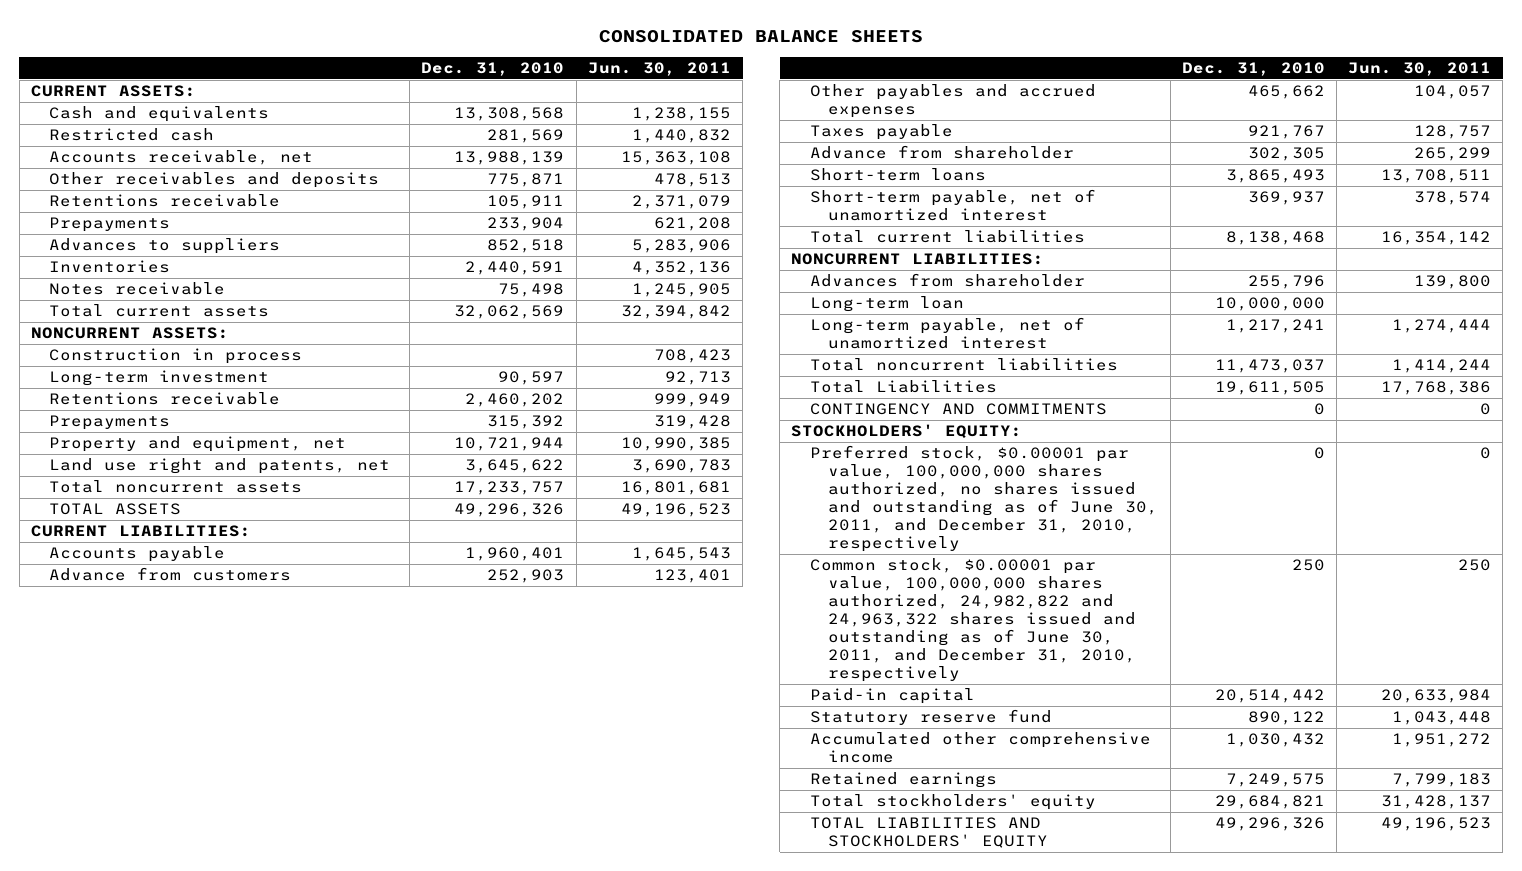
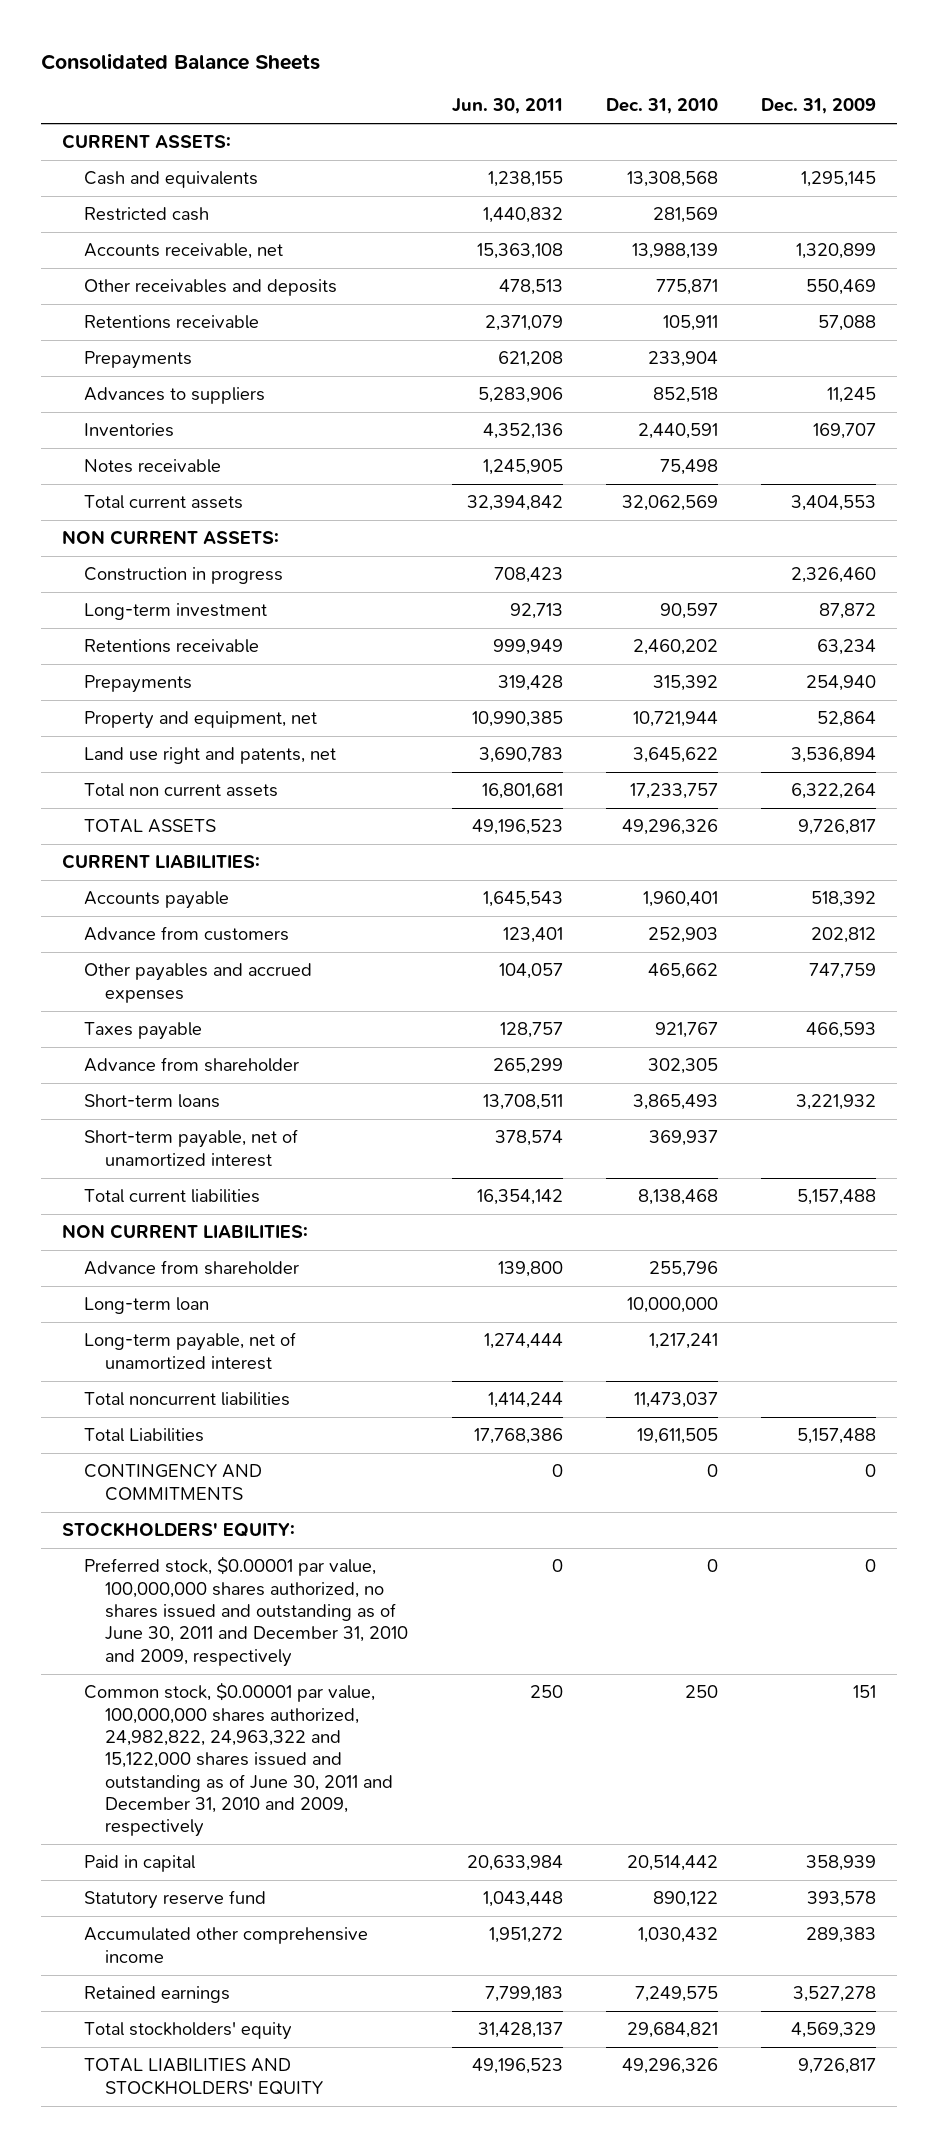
- CONSOLIDATED BALANCE SHEETS
+ Consolidated Balance Sheets
- | Dec. 31, 2010 | Jun. 30, 2011
+ | Jun. 30, 2011 | Dec. 31, 2010 | Dec. 31, 2009
- NONCURRENT ASSETS:
- Construction in process | | 708,423
+ NON CURRENT ASSETS:
+ Construction in progress | 708,423 | | 2,326,460
- Total noncurrent assets | 17,233,757 | 16,801,681
+ Total non current assets | 16,801,681 | 17,233,757 | 6,322,264
- NONCURRENT LIABILITIES:
- Advances from shareholder | 255,796 | 139,800
+ NON CURRENT LIABILITIES:
+ Advance from shareholder | 139,800 | 255,796 |
- Preferred stock, $0.00001 par value, 100,000,000 shares authorized, no shares issued and outstanding as of June 30, 2011, and December 31, 2010, respectively | 0 | 0
- Common stock, $0.00001 par value, 100,000,000 shares authorized, 24,982,822 and 24,963,322 shares issued and outstanding as of June 30, 2011, and December 31, 2010, respectively | 250 | 250
- Paid-in capital | 20,514,442 | 20,633,984
+ Preferred stock, $0.00001 par value, 100,000,000 shares authorized, no shares issued and outstanding as of June 30, 2011 and December 31, 2010 and 2009, respectively | 0 | 0 | 0
+ Common stock, $0.00001 par value, 100,000,000 shares authorized, 24,982,822, 24,963,322 and 15,122,000 shares issued and outstanding as of June 30, 2011 and December 31, 2010 and 2009, respectively | 250 | 250 | 151
+ Paid in capital | 20,633,984 | 20,514,442 | 358,939

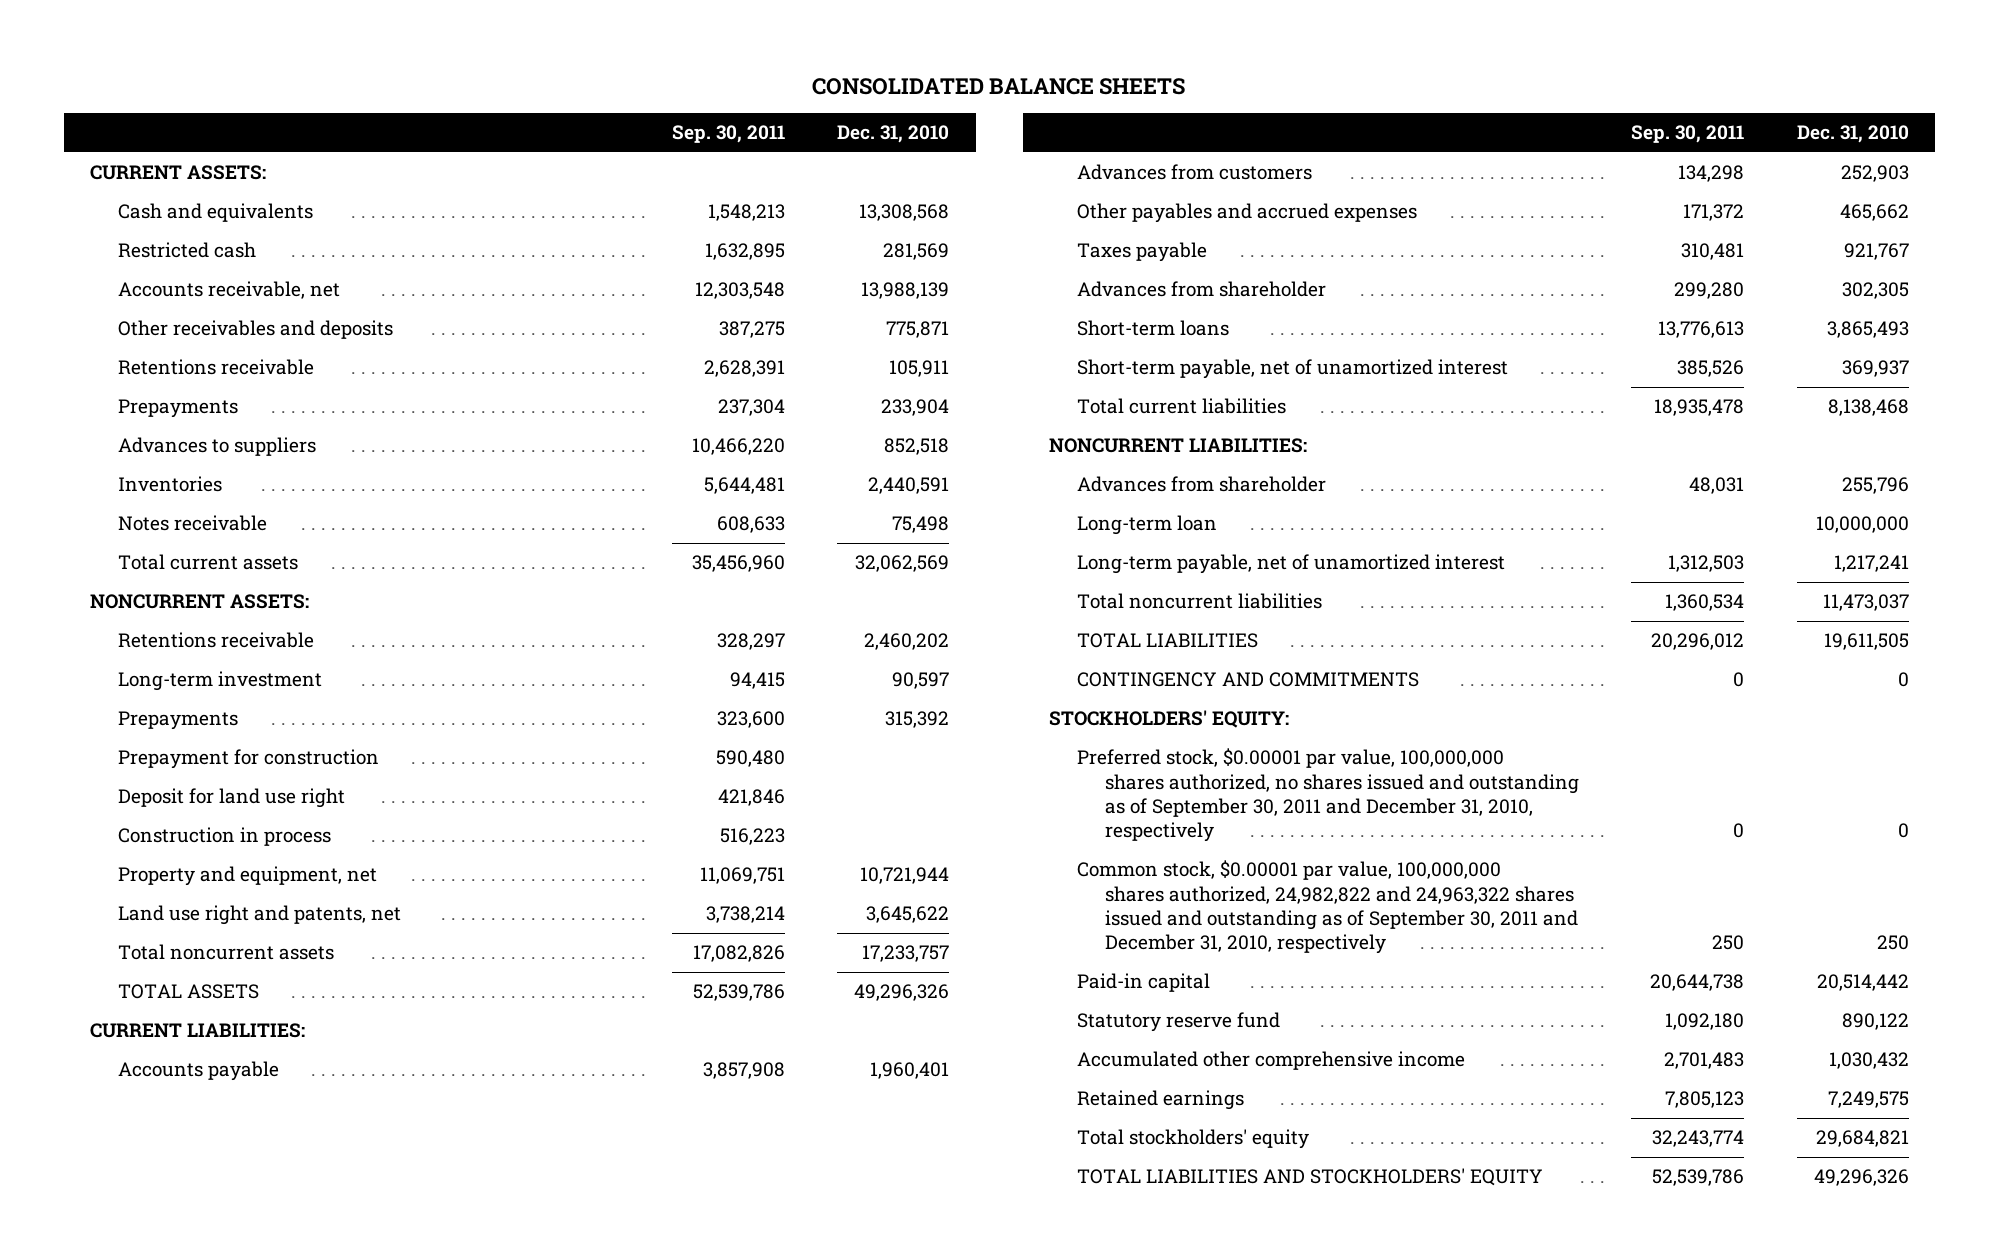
- Consolidated Balance Sheets
+ CONSOLIDATED BALANCE SHEETS
- | Jun. 30, 2011 | Dec. 31, 2010 | Dec. 31, 2009
+ | Sep. 30, 2011 | Dec. 31, 2010
- NON CURRENT ASSETS:
- Construction in progress | 708,423 | | 2,326,460
+ NONCURRENT ASSETS:
moved down: Long-term investment | 94,415 | 90,597
+ Prepayment for construction | 590,480 |
+ Deposit for land use right | 421,846 |
+ Construction in process | 516,223 |
- Total non current assets | 16,801,681 | 17,233,757 | 6,322,264
+ Total noncurrent assets | 17,082,826 | 17,233,757
- Advance from customers | 123,401 | 252,903 | 202,812
+ Advances from customers | 134,298 | 252,903
- Advance from shareholder | 265,299 | 302,305 |
+ Advances from shareholder | 299,280 | 302,305
- NON CURRENT LIABILITIES:
- Advance from shareholder | 139,800 | 255,796 |
+ NONCURRENT LIABILITIES:
+ Advances from shareholder | 48,031 | 255,796
- Total Liabilities | 17,768,386 | 19,611,505 | 5,157,488
+ TOTAL LIABILITIES | 20,296,012 | 19,611,505
- Preferred stock, $0.00001 par value, 100,000,000 shares authorized, no shares issued and outstanding as of June 30, 2011 and December 31, 2010 and 2009, respectively | 0 | 0 | 0
- Common stock, $0.00001 par value, 100,000,000 shares authorized, 24,982,822, 24,963,322 and 15,122,000 shares issued and outstanding as of June 30, 2011 and December 31, 2010 and 2009, respectively | 250 | 250 | 151
- Paid in capital | 20,633,984 | 20,514,442 | 358,939
+ Preferred stock, $0.00001 par value, 100,000,000 shares authorized, no shares issued and outstanding as of September 30, 2011 and December 31, 2010, respectively | 0 | 0
+ Common stock, $0.00001 par value, 100,000,000 shares authorized, 24,982,822 and 24,963,322 shares issued and outstanding as of September 30, 2011 and December 31, 2010, respectively | 250 | 250
+ Paid-in capital | 20,644,738 | 20,514,442

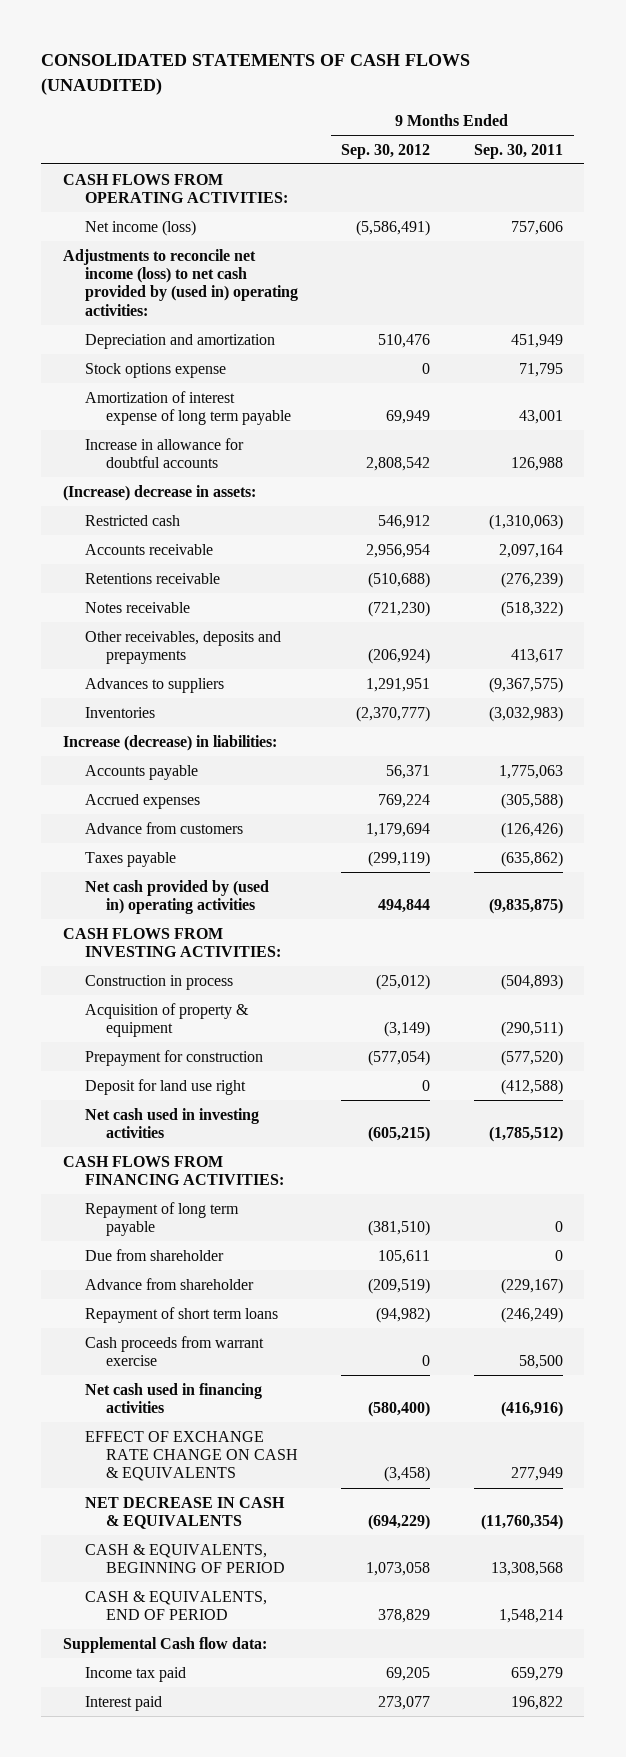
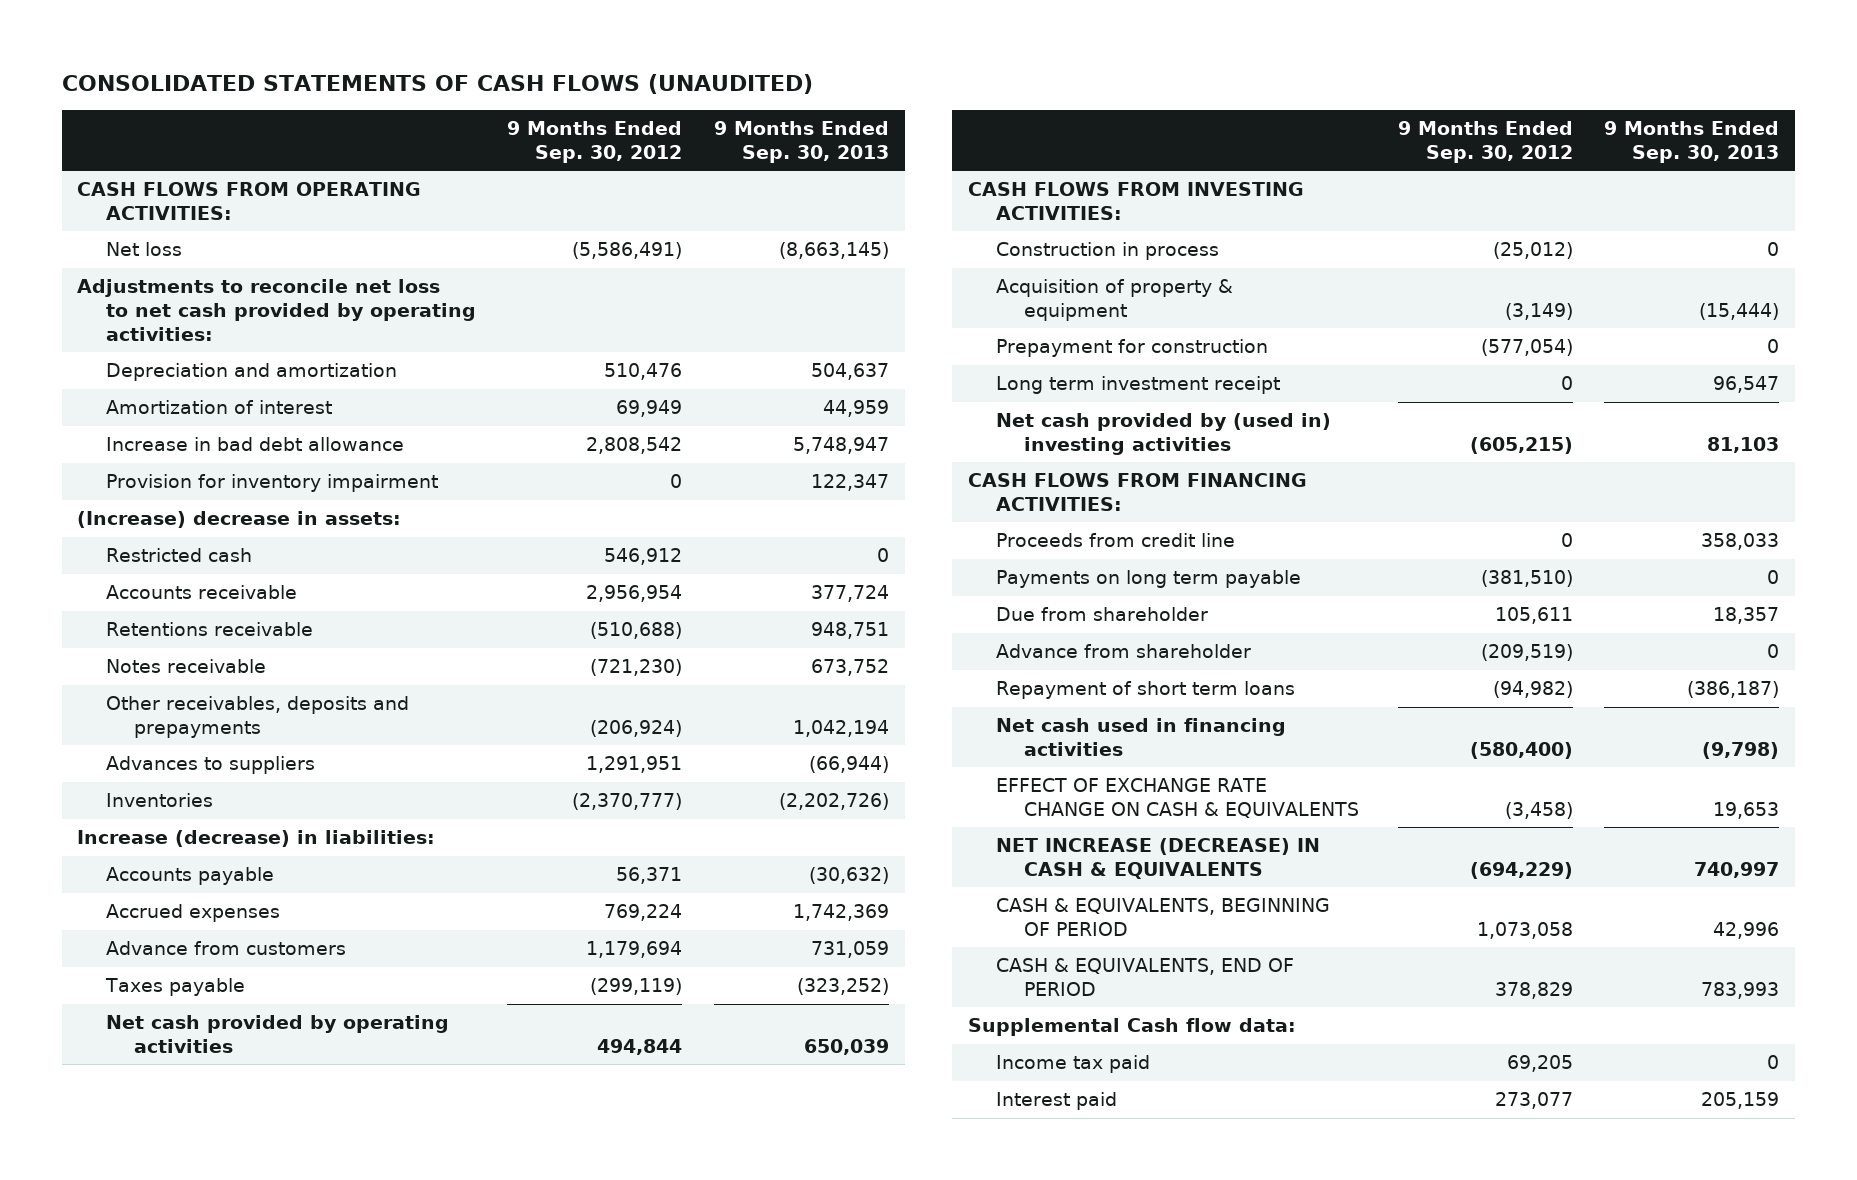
- | 9 Months Ended Sep. 30, 2012 | 9 Months Ended Sep. 30, 2011
+ | 9 Months Ended Sep. 30, 2012 | 9 Months Ended Sep. 30, 2013
- Net income (loss) | (5,586,491) | 757,606
- Adjustments to reconcile net income (loss) to net cash provided by (used in) operating activities:
+ Net loss | (5,586,491) | (8,663,145)
+ Adjustments to reconcile net loss to net cash provided by operating activities:
- Stock options expense | 0 | 71,795
- Amortization of interest expense of long term payable | 69,949 | 43,001
- Increase in allowance for doubtful accounts | 2,808,542 | 126,988
+ Amortization of interest | 69,949 | 44,959
+ Increase in bad debt allowance | 2,808,542 | 5,748,947
+ Provision for inventory impairment | 0 | 122,347
- Net cash provided by (used in) operating activities | 494,844 | (9,835,875)
+ Net cash provided by operating activities | 494,844 | 650,039
- Deposit for land use right | 0 | (412,588)
- Net cash used in investing activities | (605,215) | (1,785,512)
+ Long term investment receipt | 0 | 96,547
+ Net cash provided by (used in) investing activities | (605,215) | 81,103
- Repayment of long term payable | (381,510) | 0
+ Proceeds from credit line | 0 | 358,033
+ Payments on long term payable | (381,510) | 0
- Cash proceeds from warrant exercise | 0 | 58,500
- NET DECREASE IN CASH & EQUIVALENTS | (694,229) | (11,760,354)
+ NET INCREASE (DECREASE) IN CASH & EQUIVALENTS | (694,229) | 740,997

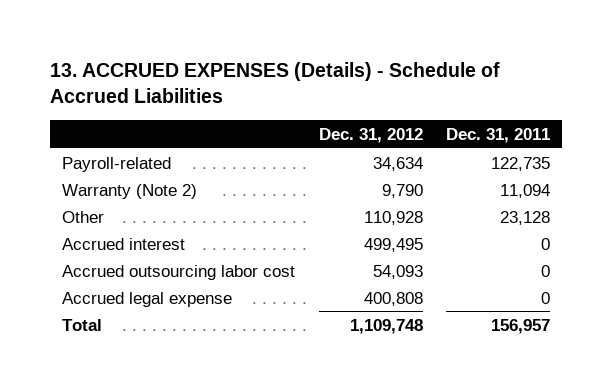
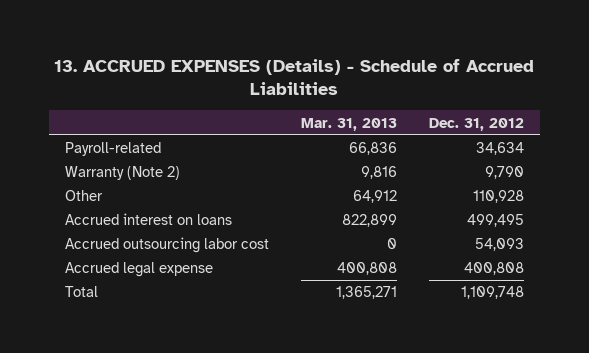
- | Dec. 31, 2012 | Dec. 31, 2011
+ | Mar. 31, 2013 | Dec. 31, 2012
- Accrued interest | 499,495 | 0
+ Accrued interest on loans | 822,899 | 499,495

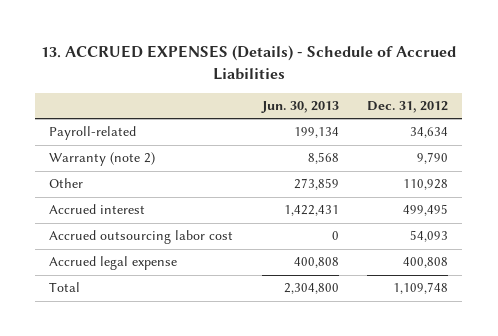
- | Mar. 31, 2013 | Dec. 31, 2012
+ | Jun. 30, 2013 | Dec. 31, 2012
- Warranty (Note 2) | 9,816 | 9,790
+ Warranty (note 2) | 8,568 | 9,790
- Accrued interest on loans | 822,899 | 499,495
+ Accrued interest | 1,422,431 | 499,495

